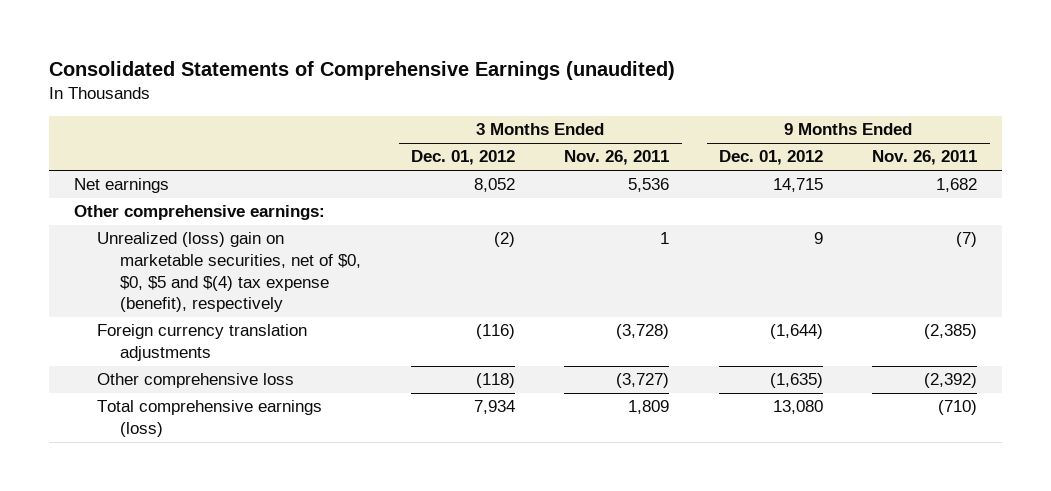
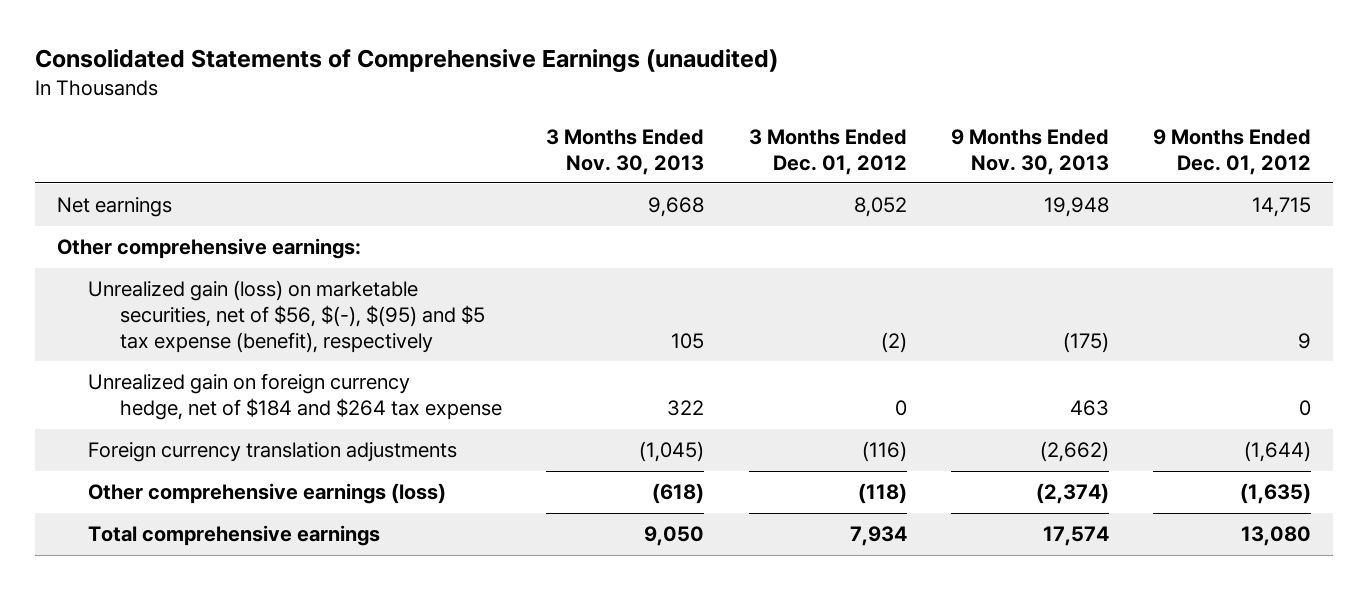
- | 3 Months Ended Dec. 01, 2012 | 3 Months Ended Nov. 26, 2011 | 9 Months Ended Dec. 01, 2012 | 9 Months Ended Nov. 26, 2011
+ | 3 Months Ended Nov. 30, 2013 | 3 Months Ended Dec. 01, 2012 | 9 Months Ended Nov. 30, 2013 | 9 Months Ended Dec. 01, 2012
- Unrealized (loss) gain on marketable securities, net of $0, $0, $5 and $(4) tax expense (benefit), respectively | (2) | 1 | 9 | (7)
+ Unrealized gain (loss) on marketable securities, net of $56, $(-), $(95) and $5 tax expense (benefit), respectively | 105 | (2) | (175) | 9
+ Unrealized gain on foreign currency hedge, net of $184 and $264 tax expense | 322 | 0 | 463 | 0
- Other comprehensive loss | (118) | (3,727) | (1,635) | (2,392)
- Total comprehensive earnings (loss) | 7,934 | 1,809 | 13,080 | (710)
+ Other comprehensive earnings (loss) | (618) | (118) | (2,374) | (1,635)
+ Total comprehensive earnings | 9,050 | 7,934 | 17,574 | 13,080

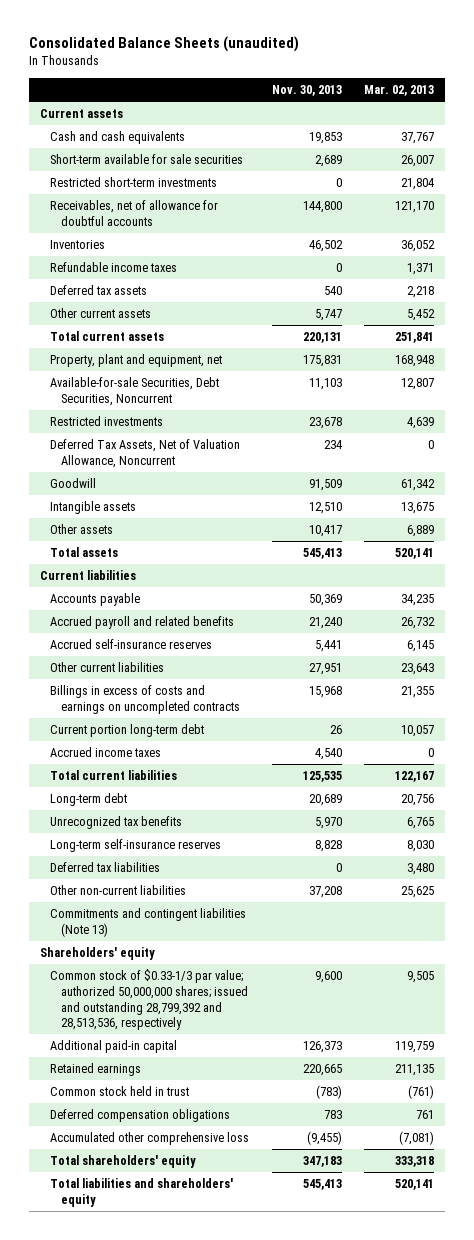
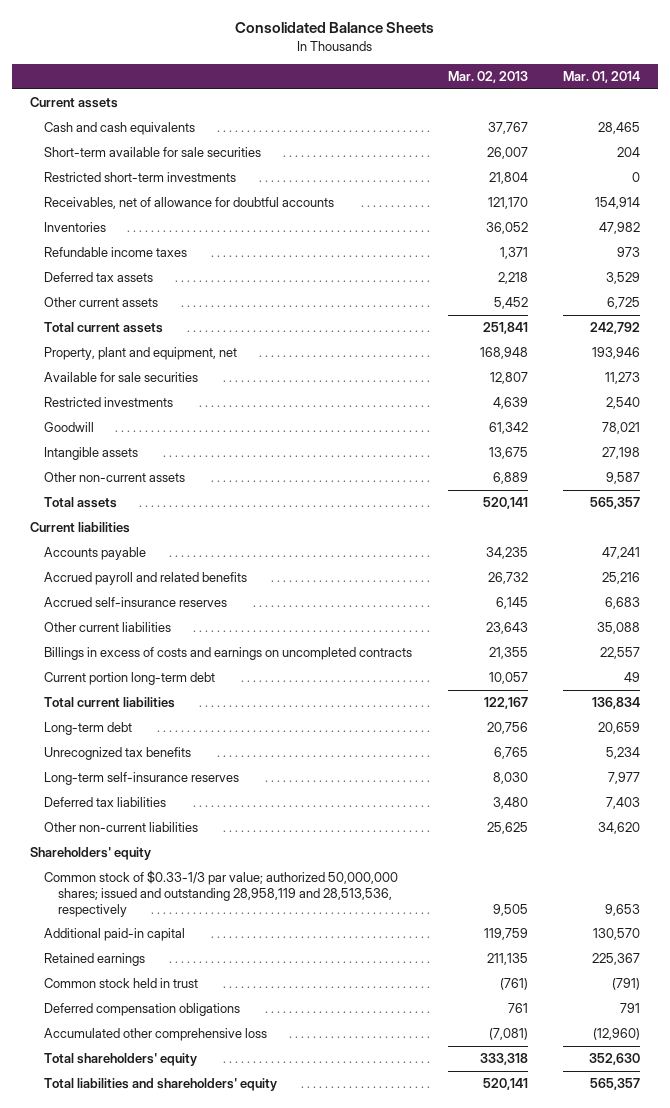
- Consolidated Balance Sheets (unaudited)
+ Consolidated Balance Sheets
- | Nov. 30, 2013 | Mar. 02, 2013
+ | Mar. 02, 2013 | Mar. 01, 2014
- Available-for-sale Securities, Debt Securities, Noncurrent | 11,103 | 12,807
+ Available for sale securities | 12,807 | 11,273
- Deferred Tax Assets, Net of Valuation Allowance, Noncurrent | 234 | 0
- Other assets | 10,417 | 6,889
+ Other non-current assets | 6,889 | 9,587
- Accrued income taxes | 4,540 | 0
- Commitments and contingent liabilities (Note 13)
- Common stock of $0.33-1/3 par value; authorized 50,000,000 shares; issued and outstanding 28,799,392 and 28,513,536, respectively | 9,600 | 9,505
+ Common stock of $0.33-1/3 par value; authorized 50,000,000 shares; issued and outstanding 28,958,119 and 28,513,536, respectively | 9,505 | 9,653

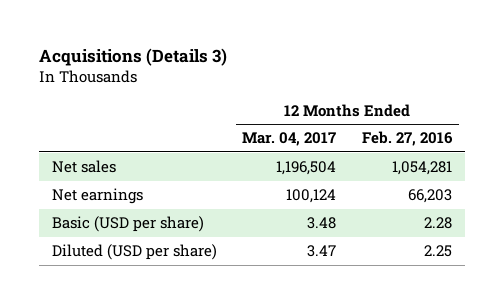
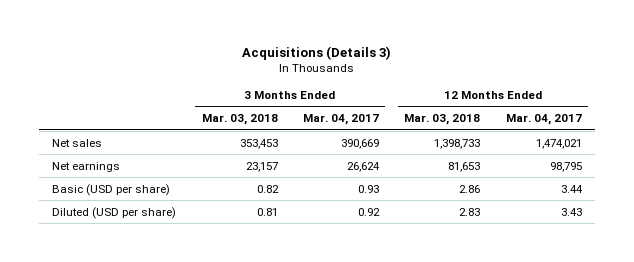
- | 12 Months Ended Mar. 04, 2017 | 12 Months Ended Feb. 27, 2016
+ | 3 Months Ended Mar. 03, 2018 | 3 Months Ended Mar. 04, 2017 | 12 Months Ended Mar. 03, 2018 | 12 Months Ended Mar. 04, 2017
- Net sales | 1,196,504 | 1,054,281
- Net earnings | 100,124 | 66,203
- Basic (USD per share) | 3.48 | 2.28
- Diluted (USD per share) | 3.47 | 2.25
+ Net sales | 353,453 | 390,669 | 1,398,733 | 1,474,021
+ Net earnings | 23,157 | 26,624 | 81,653 | 98,795
+ Basic (USD per share) | 0.82 | 0.93 | 2.86 | 3.44
+ Diluted (USD per share) | 0.81 | 0.92 | 2.83 | 3.43

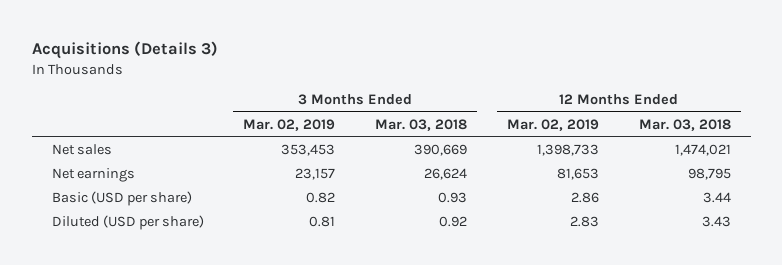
- | 3 Months Ended Mar. 03, 2018 | 3 Months Ended Mar. 04, 2017 | 12 Months Ended Mar. 03, 2018 | 12 Months Ended Mar. 04, 2017
+ | 3 Months Ended Mar. 02, 2019 | 3 Months Ended Mar. 03, 2018 | 12 Months Ended Mar. 02, 2019 | 12 Months Ended Mar. 03, 2018
- Net sales | 353,453 | 390,669 | 1,398,733 | 1,474,021
- Net earnings | 23,157 | 26,624 | 81,653 | 98,795
- Basic (USD per share) | 0.82 | 0.93 | 2.86 | 3.44
- Diluted (USD per share) | 0.81 | 0.92 | 2.83 | 3.43
+ Net sales | 353,453 | 390,669 | 1,398,733 | 1,474,021
+ Net earnings | 23,157 | 26,624 | 81,653 | 98,795
+ Basic (USD per share) | 0.82 | 0.93 | 2.86 | 3.44
+ Diluted (USD per share) | 0.81 | 0.92 | 2.83 | 3.43

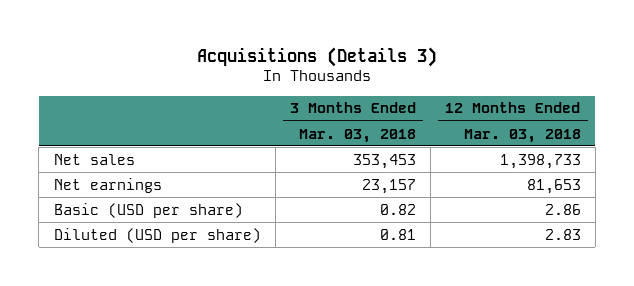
- | 3 Months Ended Mar. 02, 2019 | 3 Months Ended Mar. 03, 2018 | 12 Months Ended Mar. 02, 2019 | 12 Months Ended Mar. 03, 2018
+ | 3 Months Ended Mar. 03, 2018 | 12 Months Ended Mar. 03, 2018
- Net sales | 353,453 | 390,669 | 1,398,733 | 1,474,021
- Net earnings | 23,157 | 26,624 | 81,653 | 98,795
- Basic (USD per share) | 0.82 | 0.93 | 2.86 | 3.44
- Diluted (USD per share) | 0.81 | 0.92 | 2.83 | 3.43
+ Net sales | 353,453 | 1,398,733
+ Net earnings | 23,157 | 81,653
+ Basic (USD per share) | 0.82 | 2.86
+ Diluted (USD per share) | 0.81 | 2.83

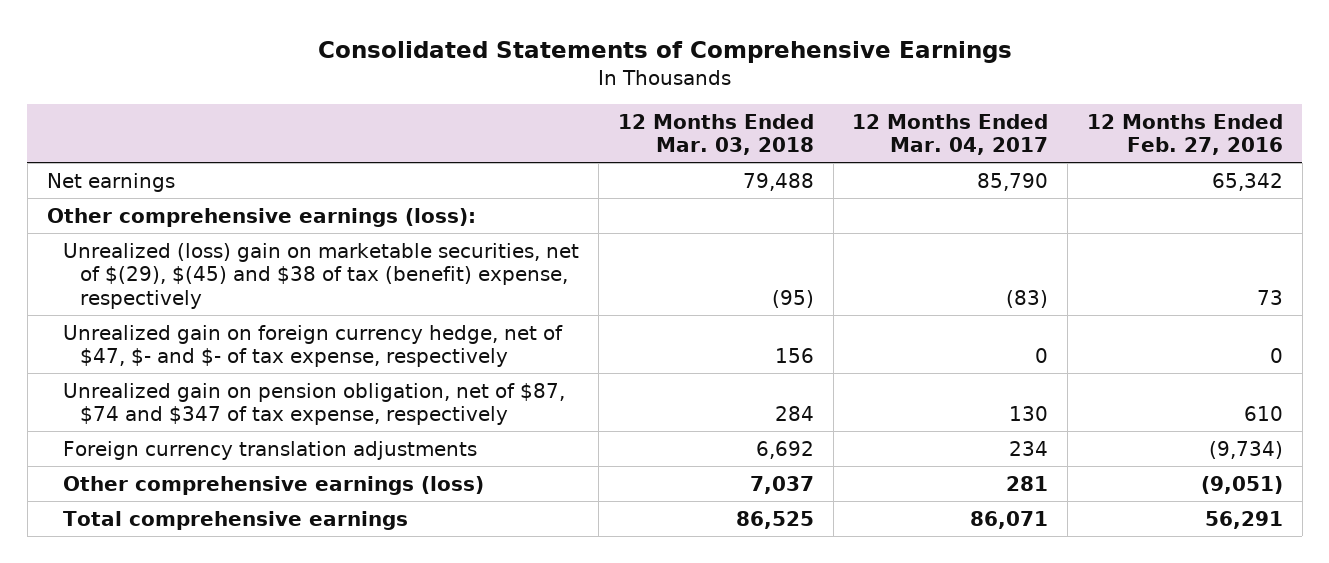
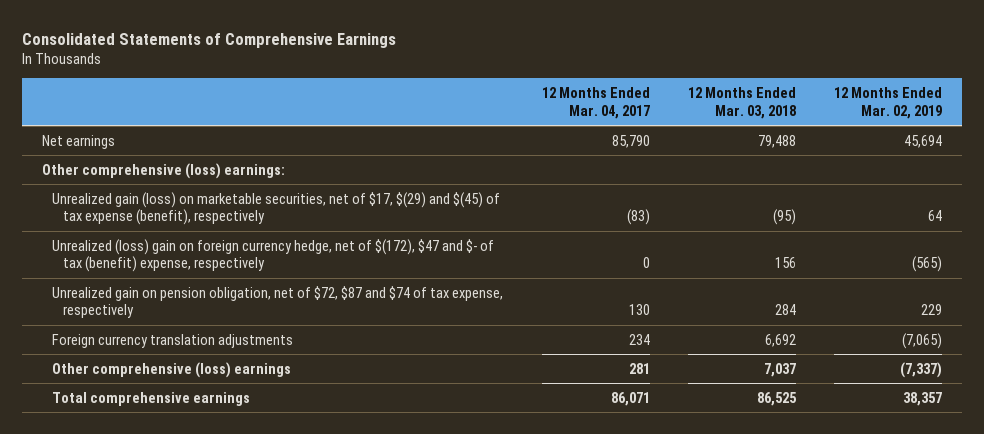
- | 12 Months Ended Mar. 03, 2018 | 12 Months Ended Mar. 04, 2017 | 12 Months Ended Feb. 27, 2016
+ | 12 Months Ended Mar. 04, 2017 | 12 Months Ended Mar. 03, 2018 | 12 Months Ended Mar. 02, 2019
- Other comprehensive earnings (loss):
- Unrealized (loss) gain on marketable securities, net of $(29), $(45) and $38 of tax (benefit) expense, respectively | (95) | (83) | 73
- Unrealized gain on foreign currency hedge, net of $47, $- and $- of tax expense, respectively | 156 | 0 | 0
- Unrealized gain on pension obligation, net of $87, $74 and $347 of tax expense, respectively | 284 | 130 | 610
+ Other comprehensive (loss) earnings:
+ Unrealized gain (loss) on marketable securities, net of $17, $(29) and $(45) of tax expense (benefit), respectively | (83) | (95) | 64
+ Unrealized (loss) gain on foreign currency hedge, net of $(172), $47 and $- of tax (benefit) expense, respectively | 0 | 156 | (565)
+ Unrealized gain on pension obligation, net of $72, $87 and $74 of tax expense, respectively | 130 | 284 | 229
- Other comprehensive earnings (loss) | 7,037 | 281 | (9,051)
+ Other comprehensive (loss) earnings | 281 | 7,037 | (7,337)

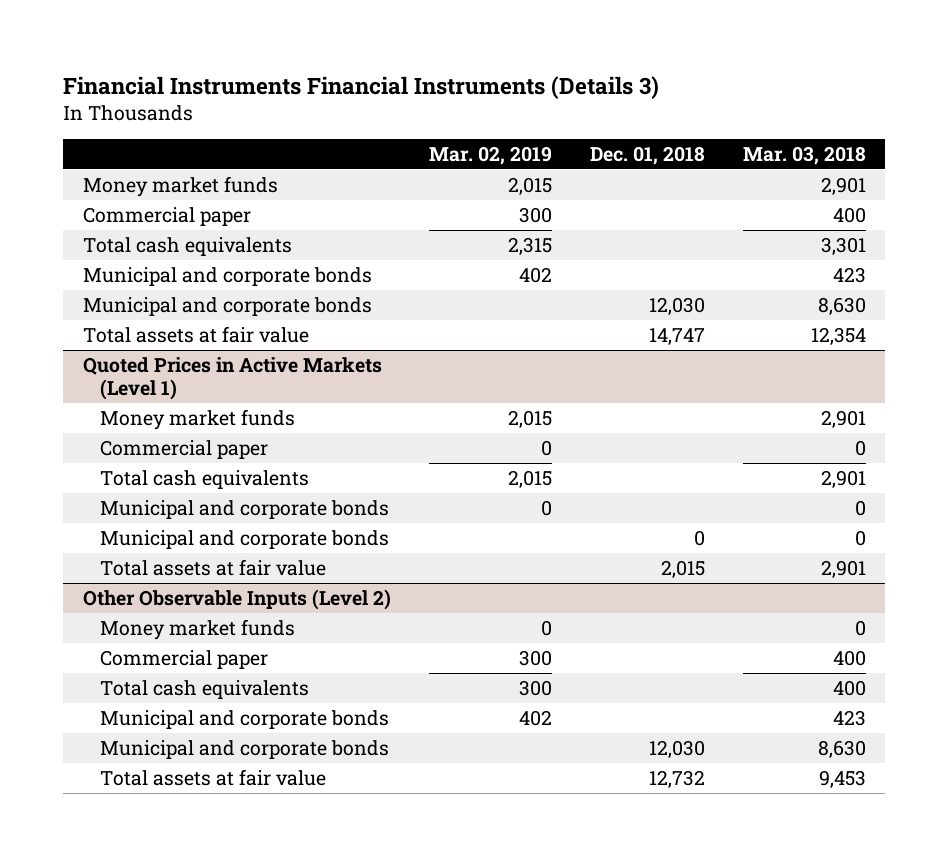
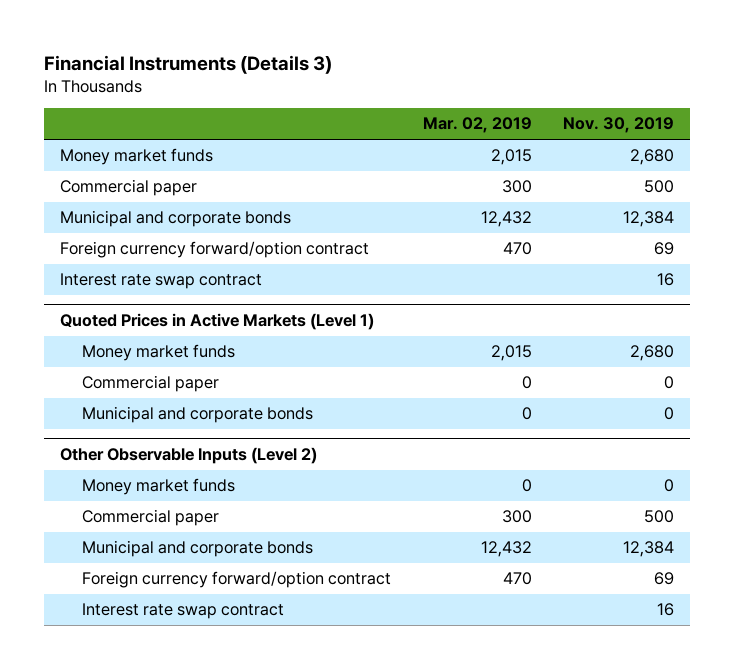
- Financial Instruments Financial Instruments (Details 3)
+ Financial Instruments (Details 3)
- | Mar. 02, 2019 | Dec. 01, 2018 | Mar. 03, 2018
+ | Mar. 02, 2019 | Nov. 30, 2019
- Total cash equivalents | 2,315 | | 3,301
- Municipal and corporate bonds | 402 | | 423
- Municipal and corporate bonds | | 12,030 | 8,630
- Total assets at fair value | | 14,747 | 12,354
+ Municipal and corporate bonds | 12,432 | 12,384
+ Foreign currency forward/option contract | 470 | 69
+ Interest rate swap contract | | 16
@ Quoted Prices in Active Markets (Level 1)
- Total cash equivalents | 2,015 | | 2,901
- Municipal and corporate bonds | | 0 | 0
- Total assets at fair value | | 2,015 | 2,901
@ Other Observable Inputs (Level 2)
- Total cash equivalents | 300 | | 400
- Municipal and corporate bonds | 402 | | 423
- Municipal and corporate bonds | | 12,030 | 8,630
- Total assets at fair value | | 12,732 | 9,453
+ Municipal and corporate bonds | 12,432 | 12,384
+ Foreign currency forward/option contract | 470 | 69
+ Interest rate swap contract | | 16

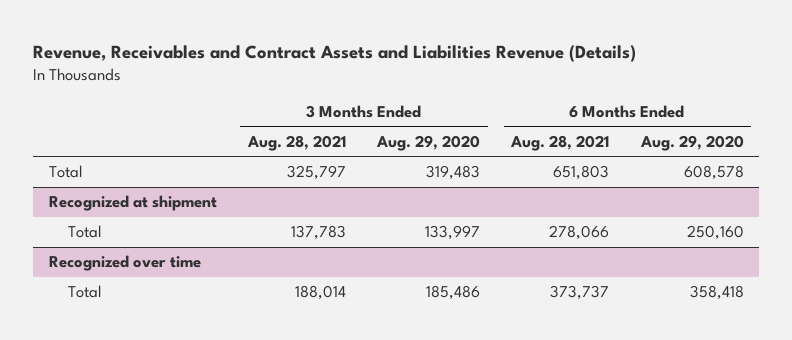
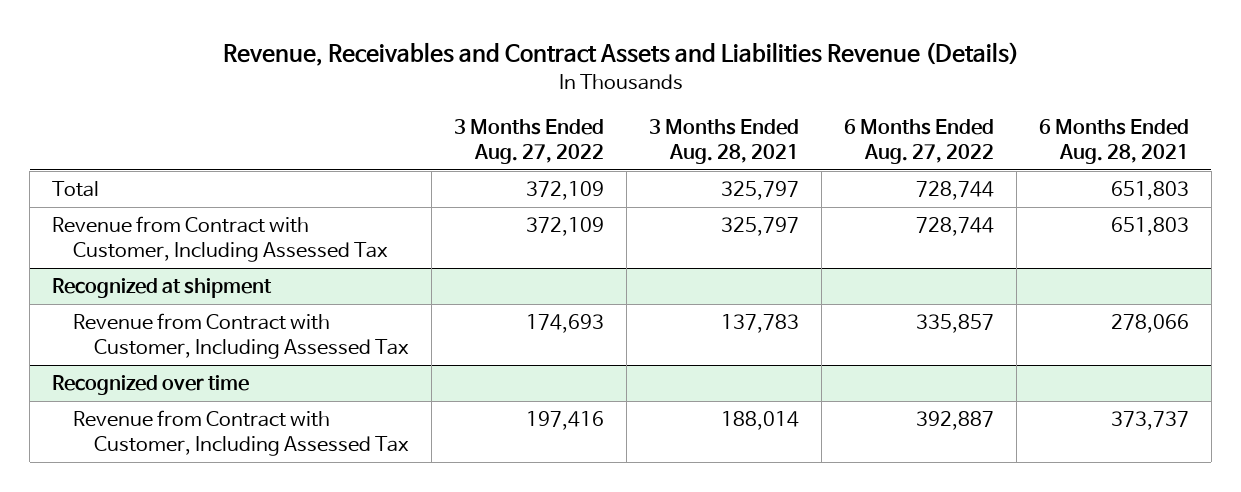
- | 3 Months Ended Aug. 28, 2021 | 3 Months Ended Aug. 29, 2020 | 6 Months Ended Aug. 28, 2021 | 6 Months Ended Aug. 29, 2020
+ | 3 Months Ended Aug. 27, 2022 | 3 Months Ended Aug. 28, 2021 | 6 Months Ended Aug. 27, 2022 | 6 Months Ended Aug. 28, 2021
+ Revenue from Contract with Customer, Including Assessed Tax | 372,109 | 325,797 | 728,744 | 651,803
@ Recognized at shipment
- Total | 137,783 | 133,997 | 278,066 | 250,160
+ Revenue from Contract with Customer, Including Assessed Tax | 174,693 | 137,783 | 335,857 | 278,066
@ Recognized over time
- Total | 188,014 | 185,486 | 373,737 | 358,418
+ Revenue from Contract with Customer, Including Assessed Tax | 197,416 | 188,014 | 392,887 | 373,737

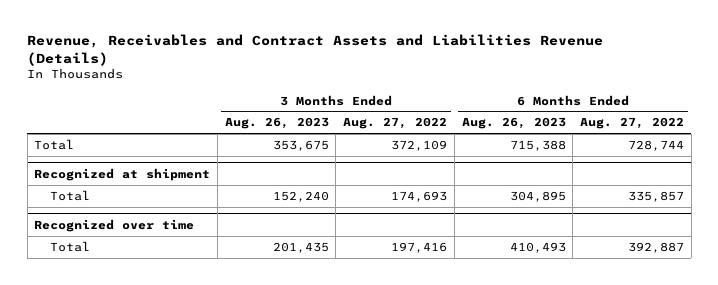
- | 3 Months Ended Aug. 27, 2022 | 3 Months Ended Aug. 28, 2021 | 6 Months Ended Aug. 27, 2022 | 6 Months Ended Aug. 28, 2021
+ | 3 Months Ended Aug. 26, 2023 | 3 Months Ended Aug. 27, 2022 | 6 Months Ended Aug. 26, 2023 | 6 Months Ended Aug. 27, 2022
- Revenue from Contract with Customer, Including Assessed Tax | 372,109 | 325,797 | 728,744 | 651,803
@ Recognized at shipment
- Revenue from Contract with Customer, Including Assessed Tax | 174,693 | 137,783 | 335,857 | 278,066
+ Total | 152,240 | 174,693 | 304,895 | 335,857
@ Recognized over time
- Revenue from Contract with Customer, Including Assessed Tax | 197,416 | 188,014 | 392,887 | 373,737
+ Total | 201,435 | 197,416 | 410,493 | 392,887

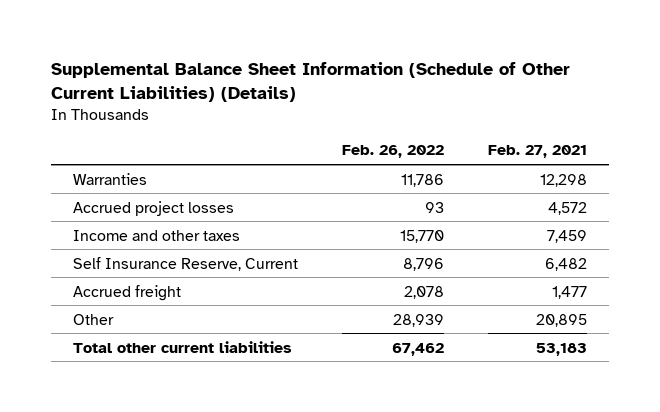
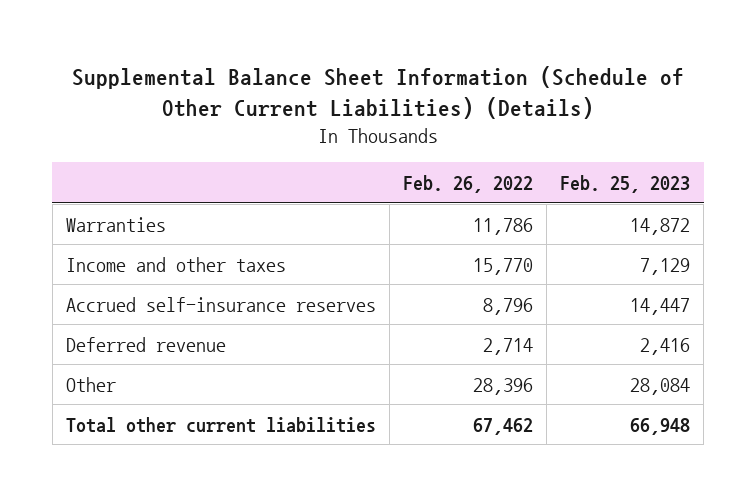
- | Feb. 26, 2022 | Feb. 27, 2021
+ | Feb. 26, 2022 | Feb. 25, 2023
- Accrued project losses | 93 | 4,572
- Self Insurance Reserve, Current | 8,796 | 6,482
- Accrued freight | 2,078 | 1,477
- Other | 28,939 | 20,895
+ Accrued self-insurance reserves | 8,796 | 14,447
+ Deferred revenue | 2,714 | 2,416
+ Other | 28,396 | 28,084

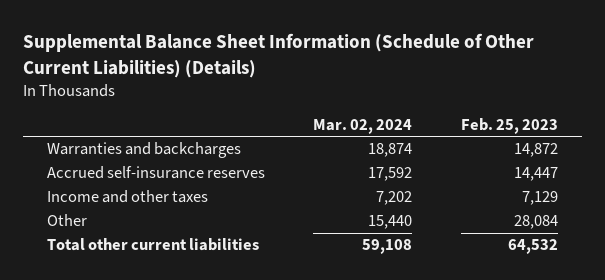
- | Feb. 26, 2022 | Feb. 25, 2023
+ | Mar. 02, 2024 | Feb. 25, 2023
- Warranties | 11,786 | 14,872
+ Warranties and backcharges | 18,874 | 14,872
- Deferred revenue | 2,714 | 2,416
moved down: Income and other taxes | 7,202 | 7,129
- Total other current liabilities | 67,462 | 66,948
+ Total other current liabilities | 59,108 | 64,532

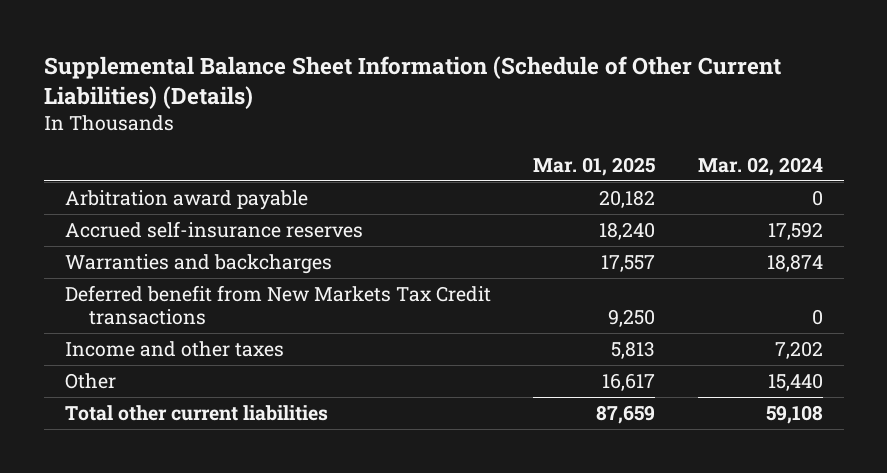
- | Mar. 02, 2024 | Feb. 25, 2023
+ | Mar. 01, 2025 | Mar. 02, 2024
+ Arbitration award payable | 20,182 | 0
moved down: Warranties and backcharges | 17,557 | 18,874
+ Deferred benefit from New Markets Tax Credit transactions | 9,250 | 0

